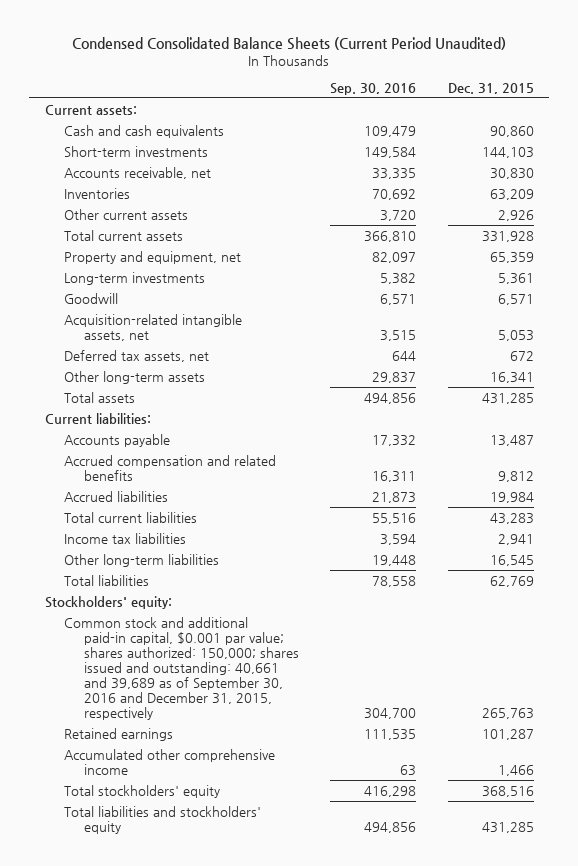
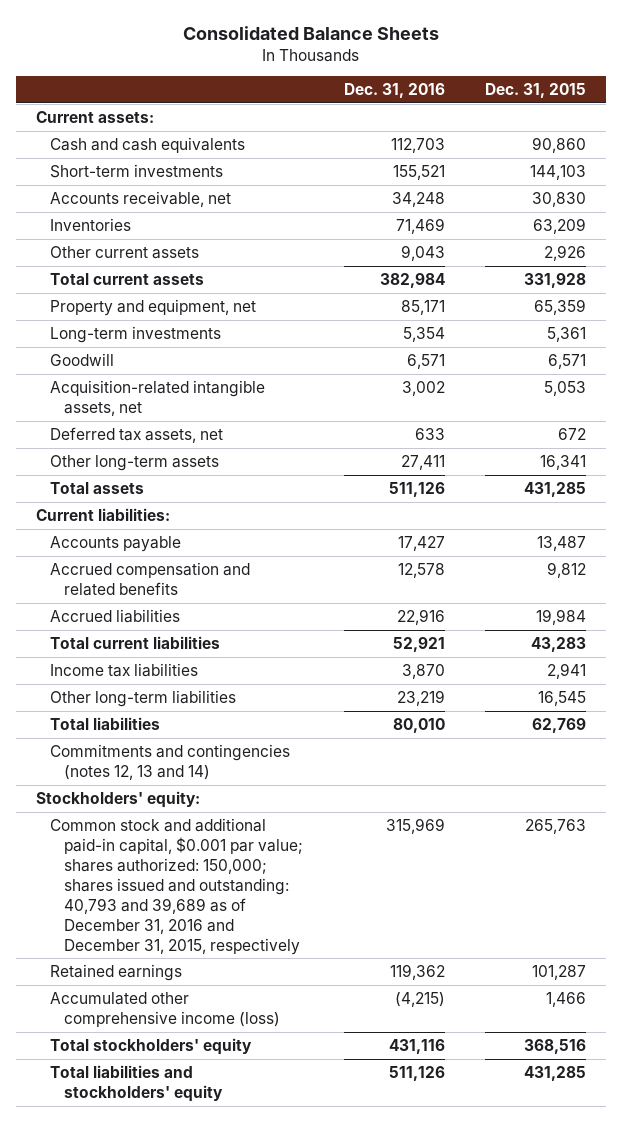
- Condensed Consolidated Balance Sheets (Current Period Unaudited)
+ Consolidated Balance Sheets
- | Sep. 30, 2016 | Dec. 31, 2015
+ | Dec. 31, 2016 | Dec. 31, 2015
+ Commitments and contingencies (notes 12, 13 and 14)
- Common stock and additional paid-in capital, $0.001 par value; shares authorized: 150,000; shares issued and outstanding: 40,661 and 39,689 as of September 30, 2016 and December 31, 2015, respectively | 304,700 | 265,763
+ Common stock and additional paid-in capital, $0.001 par value; shares authorized: 150,000; shares issued and outstanding: 40,793 and 39,689 as of December 31, 2016 and December 31, 2015, respectively | 315,969 | 265,763
- Accumulated other comprehensive income | 63 | 1,466
+ Accumulated other comprehensive income (loss) | (4,215) | 1,466

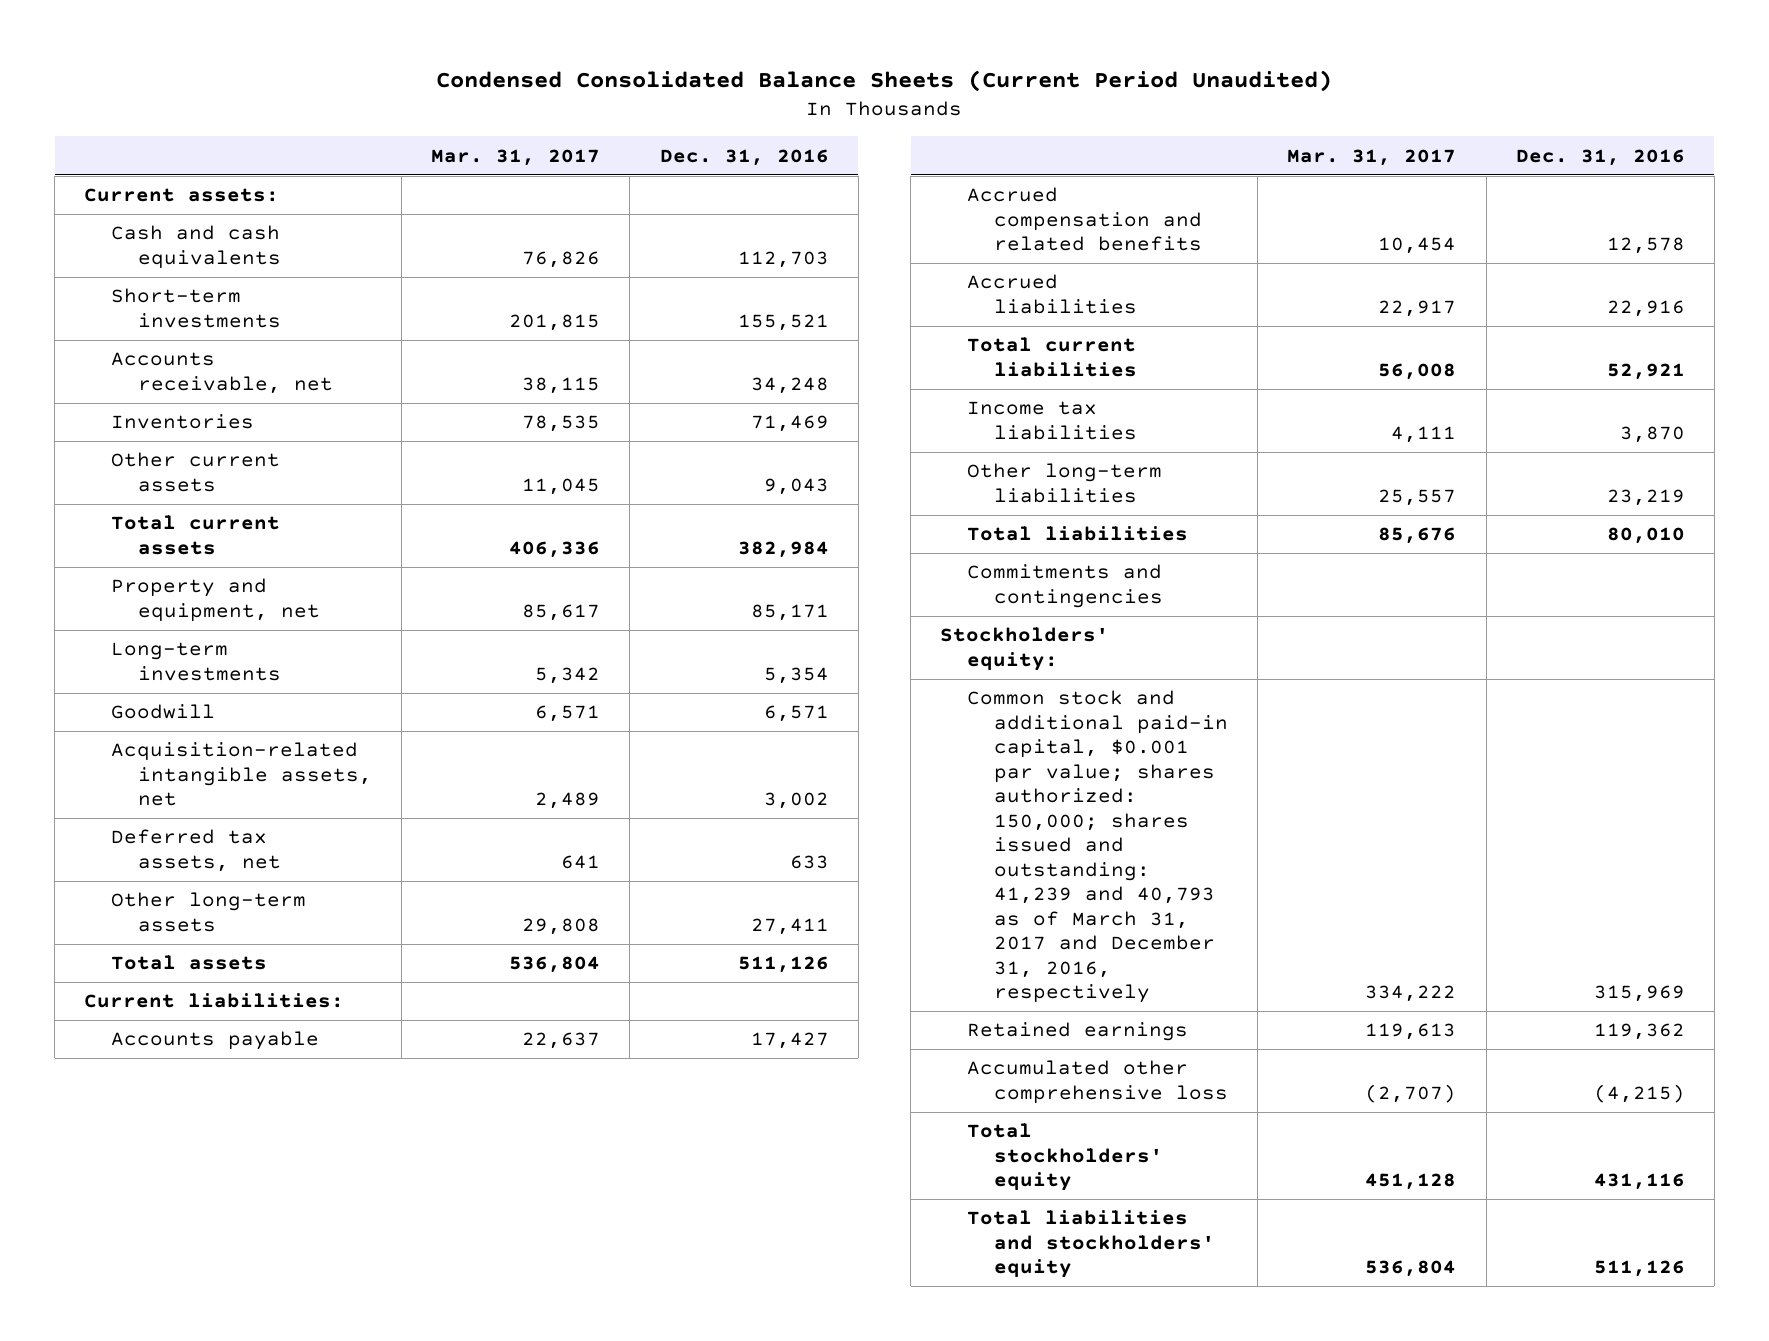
- Consolidated Balance Sheets
+ Condensed Consolidated Balance Sheets (Current Period Unaudited)
- | Dec. 31, 2016 | Dec. 31, 2015
+ | Mar. 31, 2017 | Dec. 31, 2016
- Commitments and contingencies (notes 12, 13 and 14)
+ Commitments and contingencies
- Common stock and additional paid-in capital, $0.001 par value; shares authorized: 150,000; shares issued and outstanding: 40,793 and 39,689 as of December 31, 2016 and December 31, 2015, respectively | 315,969 | 265,763
+ Common stock and additional paid-in capital, $0.001 par value; shares authorized: 150,000; shares issued and outstanding: 41,239 and 40,793 as of March 31, 2017 and December 31, 2016, respectively | 334,222 | 315,969
- Accumulated other comprehensive income (loss) | (4,215) | 1,466
+ Accumulated other comprehensive loss | (2,707) | (4,215)

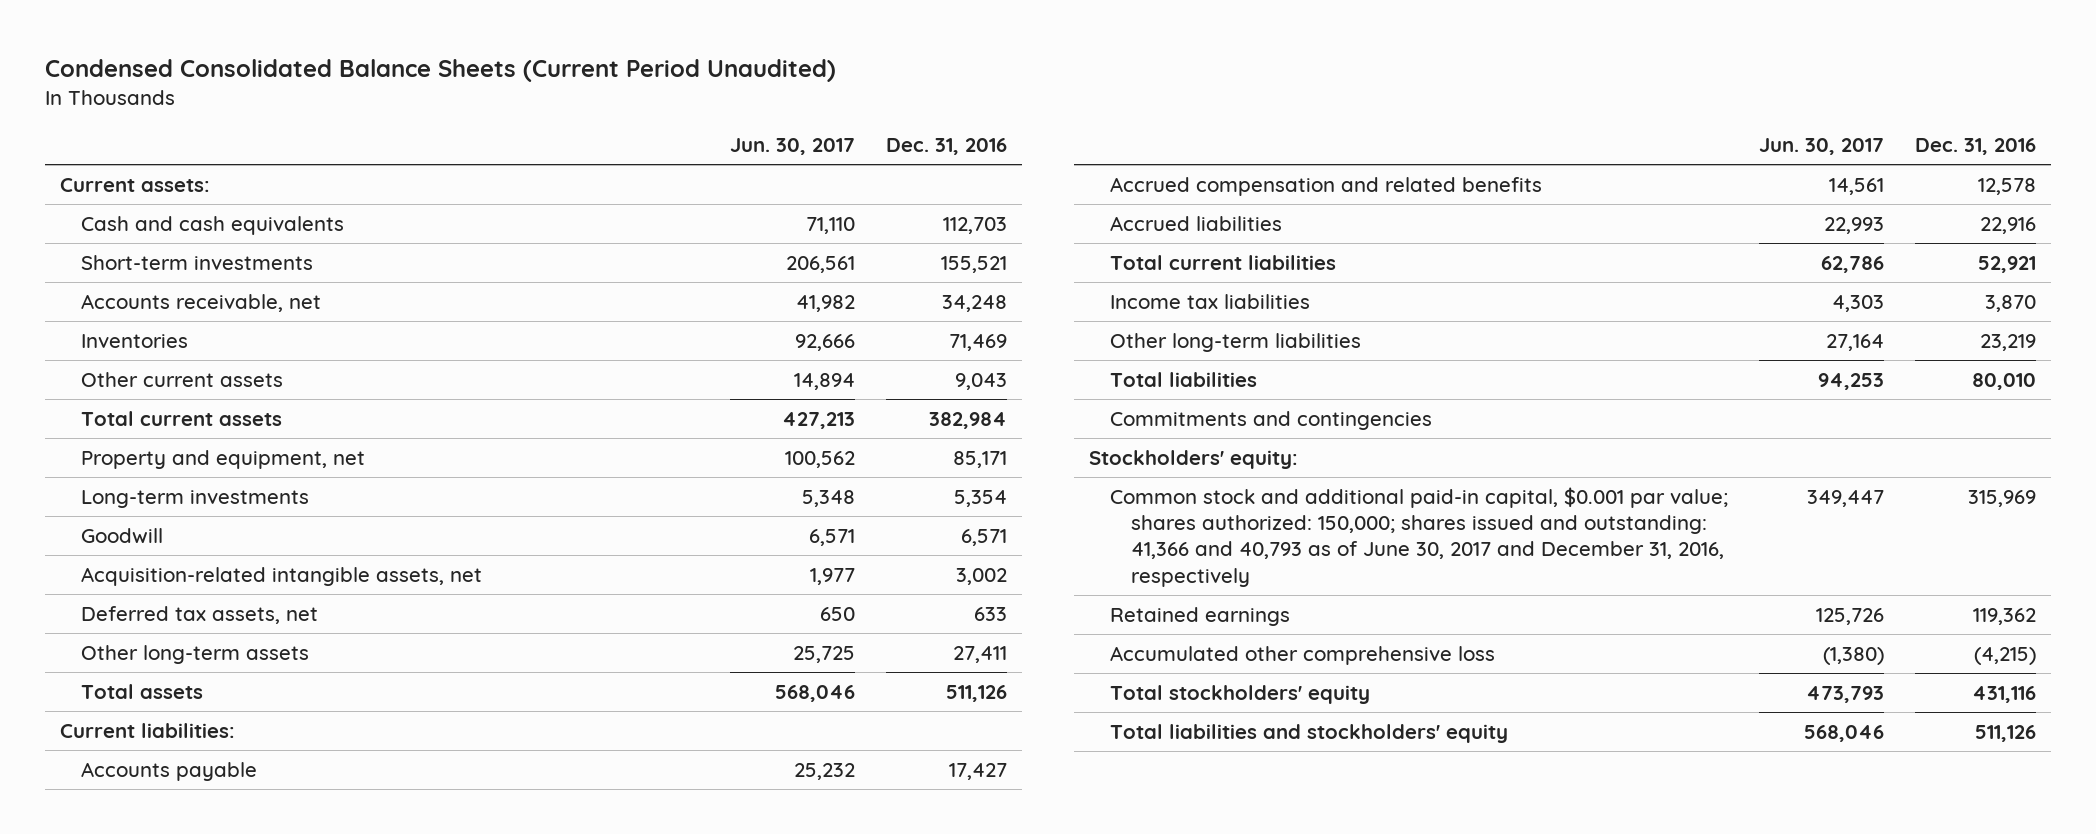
- | Mar. 31, 2017 | Dec. 31, 2016
+ | Jun. 30, 2017 | Dec. 31, 2016
- Common stock and additional paid-in capital, $0.001 par value; shares authorized: 150,000; shares issued and outstanding: 41,239 and 40,793 as of March 31, 2017 and December 31, 2016, respectively | 334,222 | 315,969
+ Common stock and additional paid-in capital, $0.001 par value; shares authorized: 150,000; shares issued and outstanding: 41,366 and 40,793 as of June 30, 2017 and December 31, 2016, respectively | 349,447 | 315,969

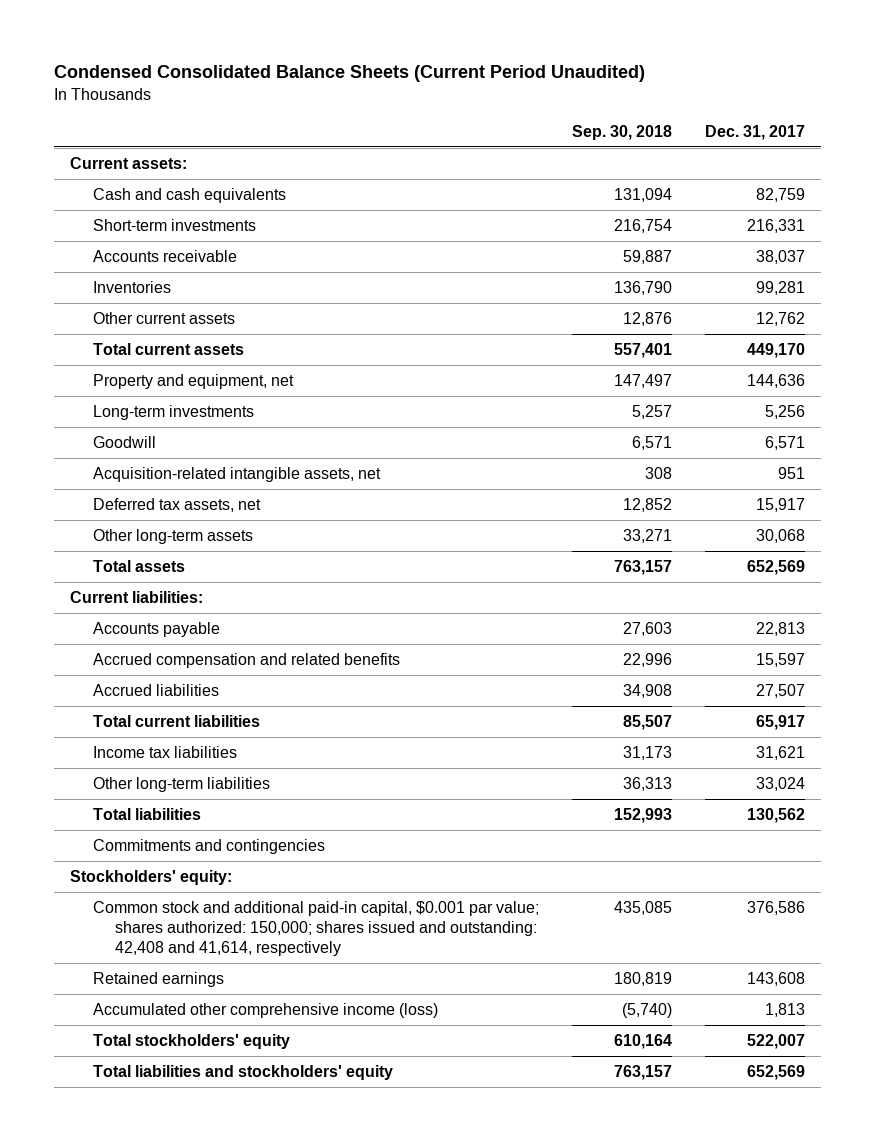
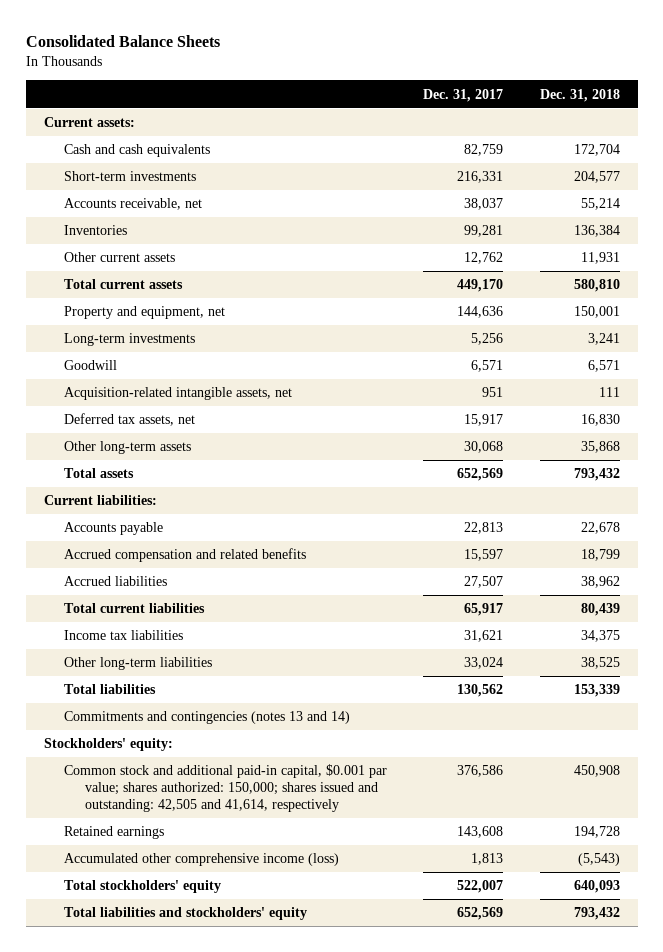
- Condensed Consolidated Balance Sheets (Current Period Unaudited)
+ Consolidated Balance Sheets
- | Sep. 30, 2018 | Dec. 31, 2017
+ | Dec. 31, 2017 | Dec. 31, 2018
- Accounts receivable | 59,887 | 38,037
+ Accounts receivable, net | 38,037 | 55,214
- Commitments and contingencies
+ Commitments and contingencies (notes 13 and 14)
- Common stock and additional paid-in capital, $0.001 par value; shares authorized: 150,000; shares issued and outstanding: 42,408 and 41,614, respectively | 435,085 | 376,586
+ Common stock and additional paid-in capital, $0.001 par value; shares authorized: 150,000; shares issued and outstanding: 42,505 and 41,614, respectively | 376,586 | 450,908

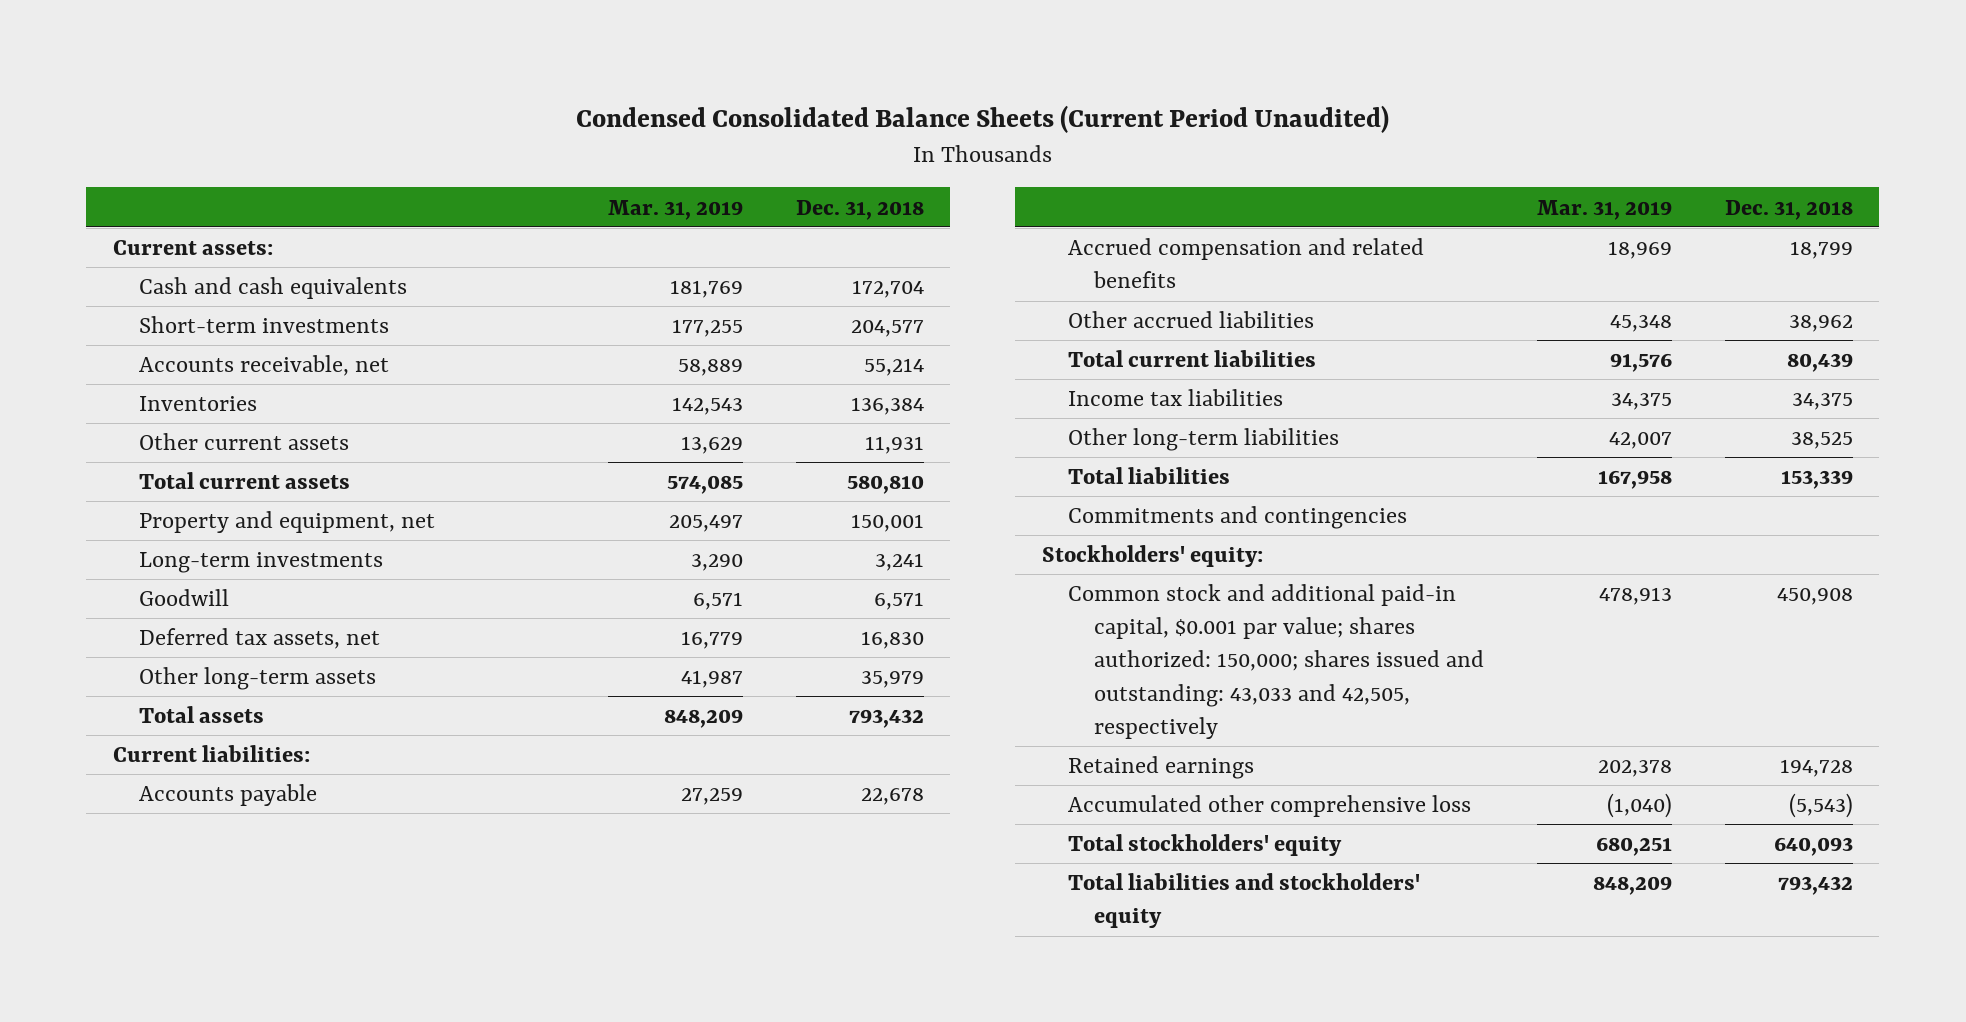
- Consolidated Balance Sheets
+ Condensed Consolidated Balance Sheets (Current Period Unaudited)
- | Dec. 31, 2017 | Dec. 31, 2018
+ | Mar. 31, 2019 | Dec. 31, 2018
- Acquisition-related intangible assets, net | 951 | 111
- Other long-term assets | 30,068 | 35,868
+ Other long-term assets | 41,987 | 35,979
- Accrued liabilities | 27,507 | 38,962
+ Other accrued liabilities | 45,348 | 38,962
- Commitments and contingencies (notes 13 and 14)
+ Commitments and contingencies
- Common stock and additional paid-in capital, $0.001 par value; shares authorized: 150,000; shares issued and outstanding: 42,505 and 41,614, respectively | 376,586 | 450,908
+ Common stock and additional paid-in capital, $0.001 par value; shares authorized: 150,000; shares issued and outstanding: 43,033 and 42,505, respectively | 478,913 | 450,908
- Accumulated other comprehensive income (loss) | 1,813 | (5,543)
+ Accumulated other comprehensive loss | (1,040) | (5,543)

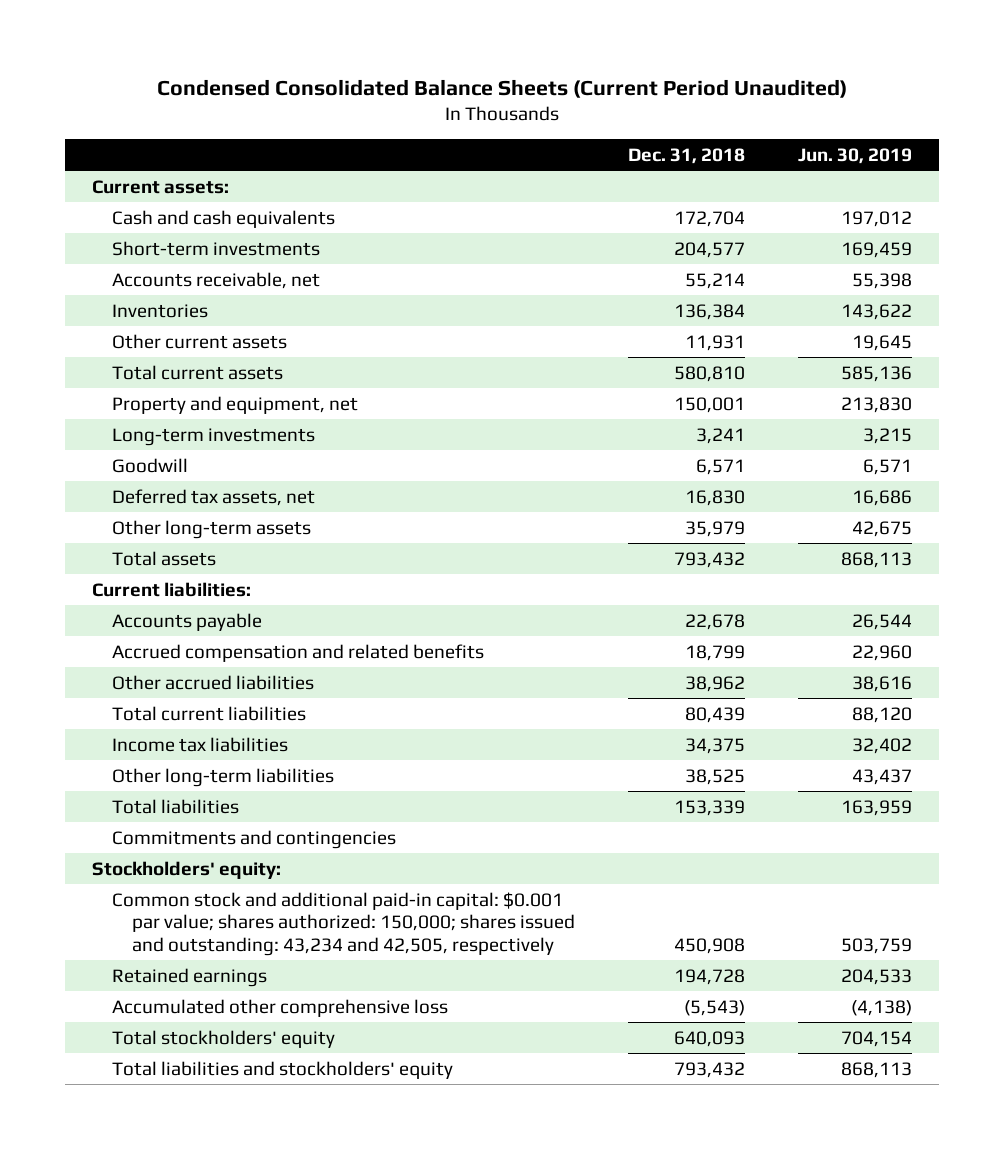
- | Mar. 31, 2019 | Dec. 31, 2018
+ | Dec. 31, 2018 | Jun. 30, 2019
- Common stock and additional paid-in capital, $0.001 par value; shares authorized: 150,000; shares issued and outstanding: 43,033 and 42,505, respectively | 478,913 | 450,908
+ Common stock and additional paid-in capital: $0.001 par value; shares authorized: 150,000; shares issued and outstanding: 43,234 and 42,505, respectively | 450,908 | 503,759

